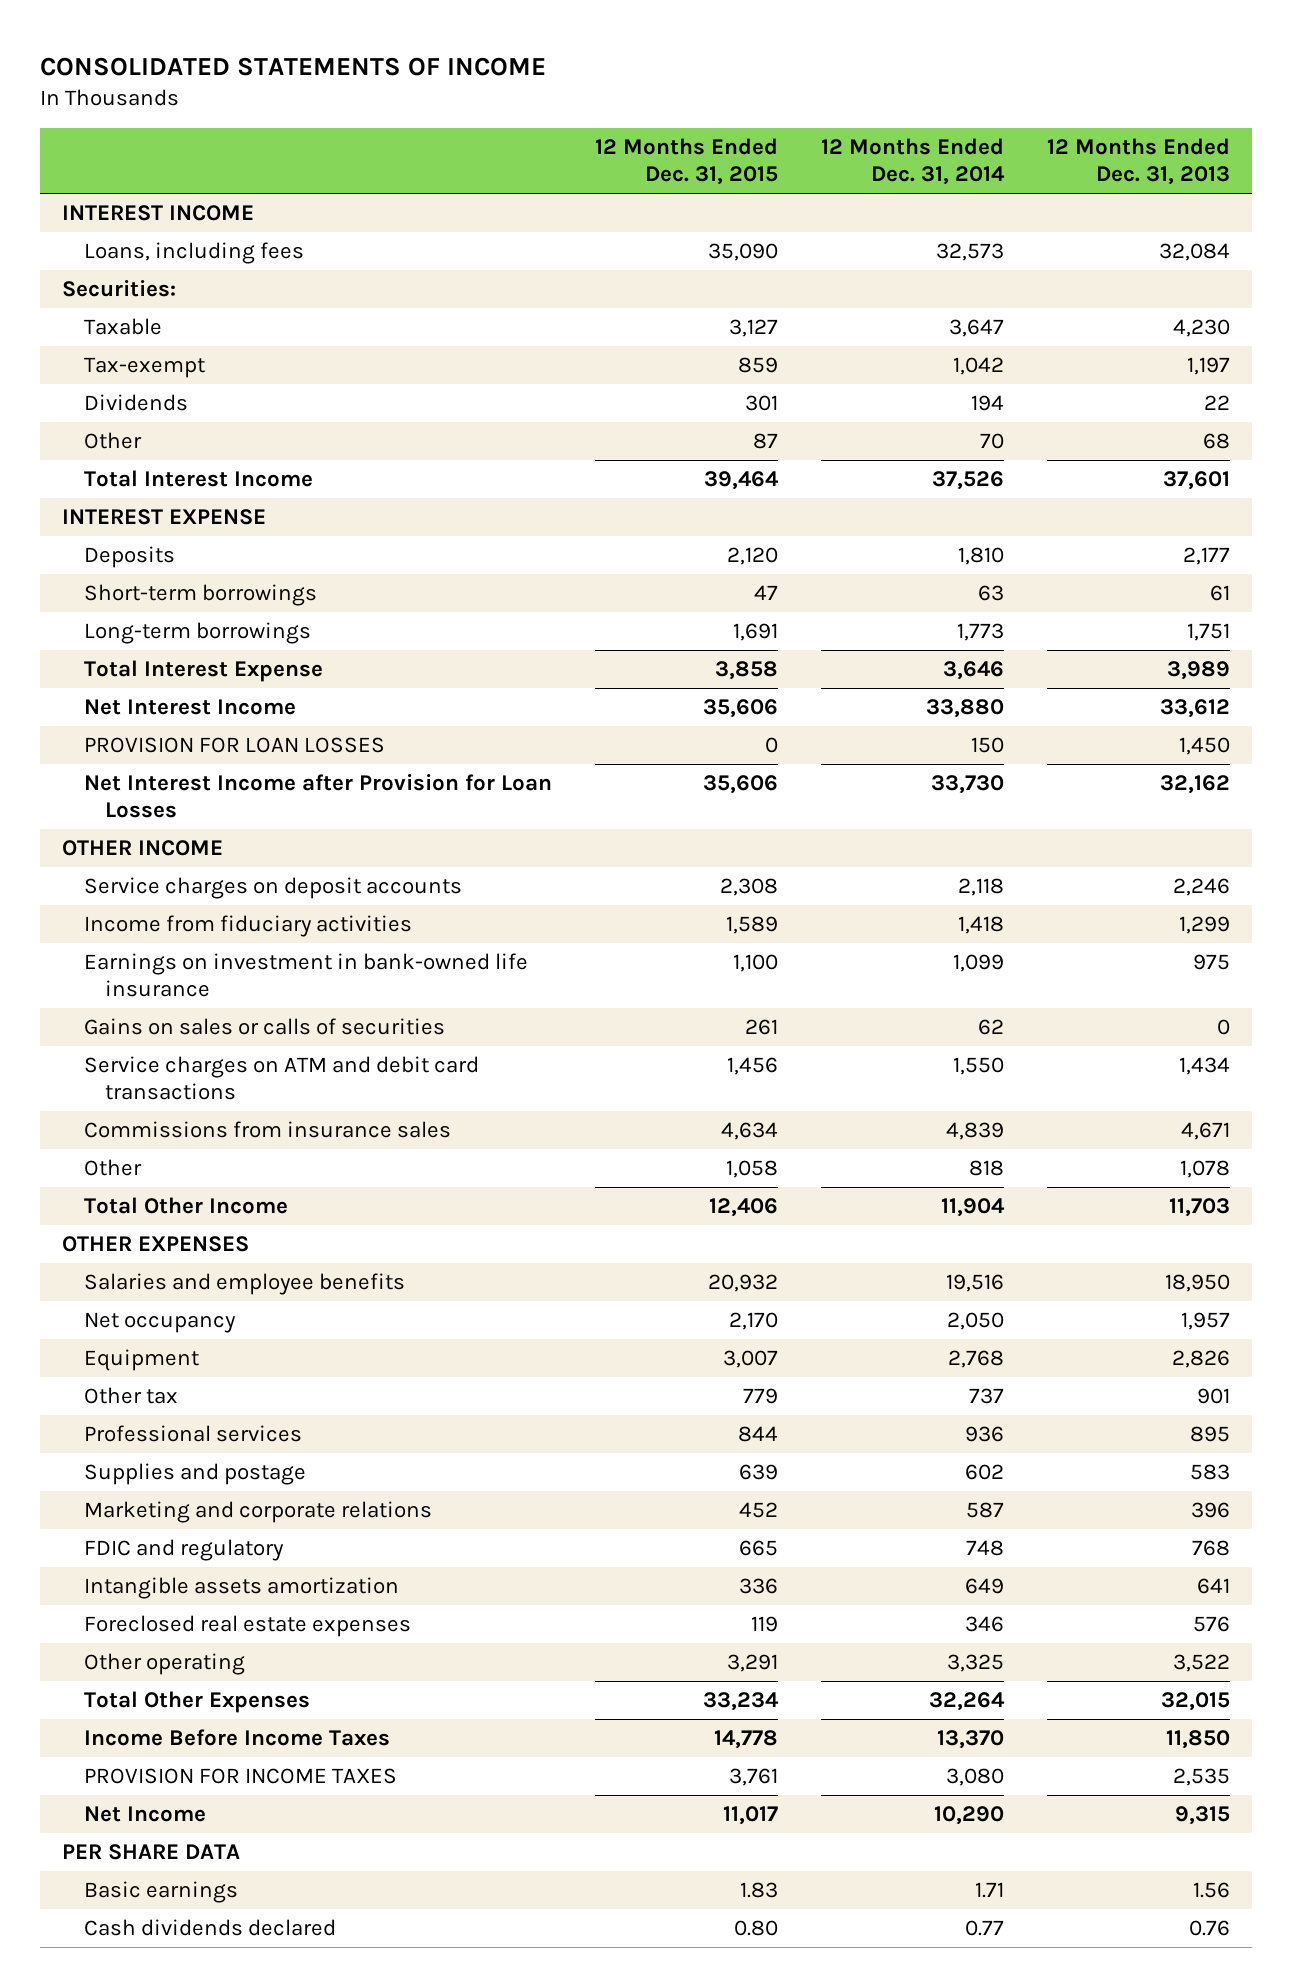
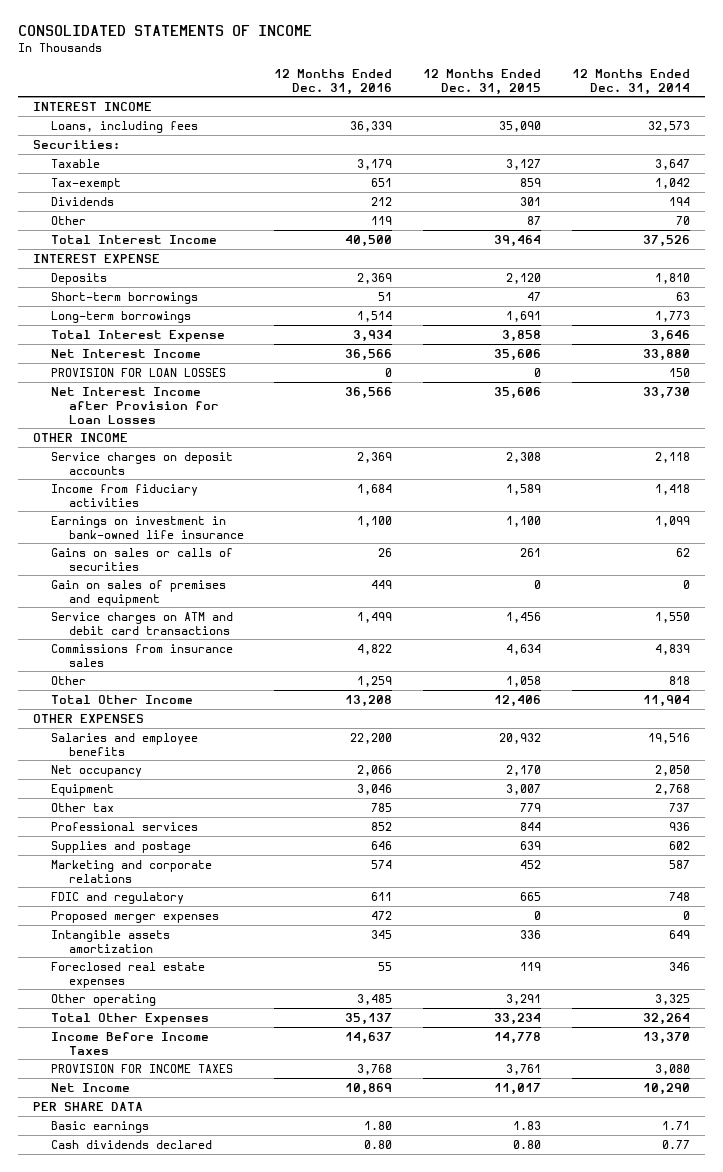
- | 12 Months Ended Dec. 31, 2015 | 12 Months Ended Dec. 31, 2014 | 12 Months Ended Dec. 31, 2013
+ | 12 Months Ended Dec. 31, 2016 | 12 Months Ended Dec. 31, 2015 | 12 Months Ended Dec. 31, 2014
+ Gain on sales of premises and equipment | 449 | 0 | 0
+ Proposed merger expenses | 472 | 0 | 0

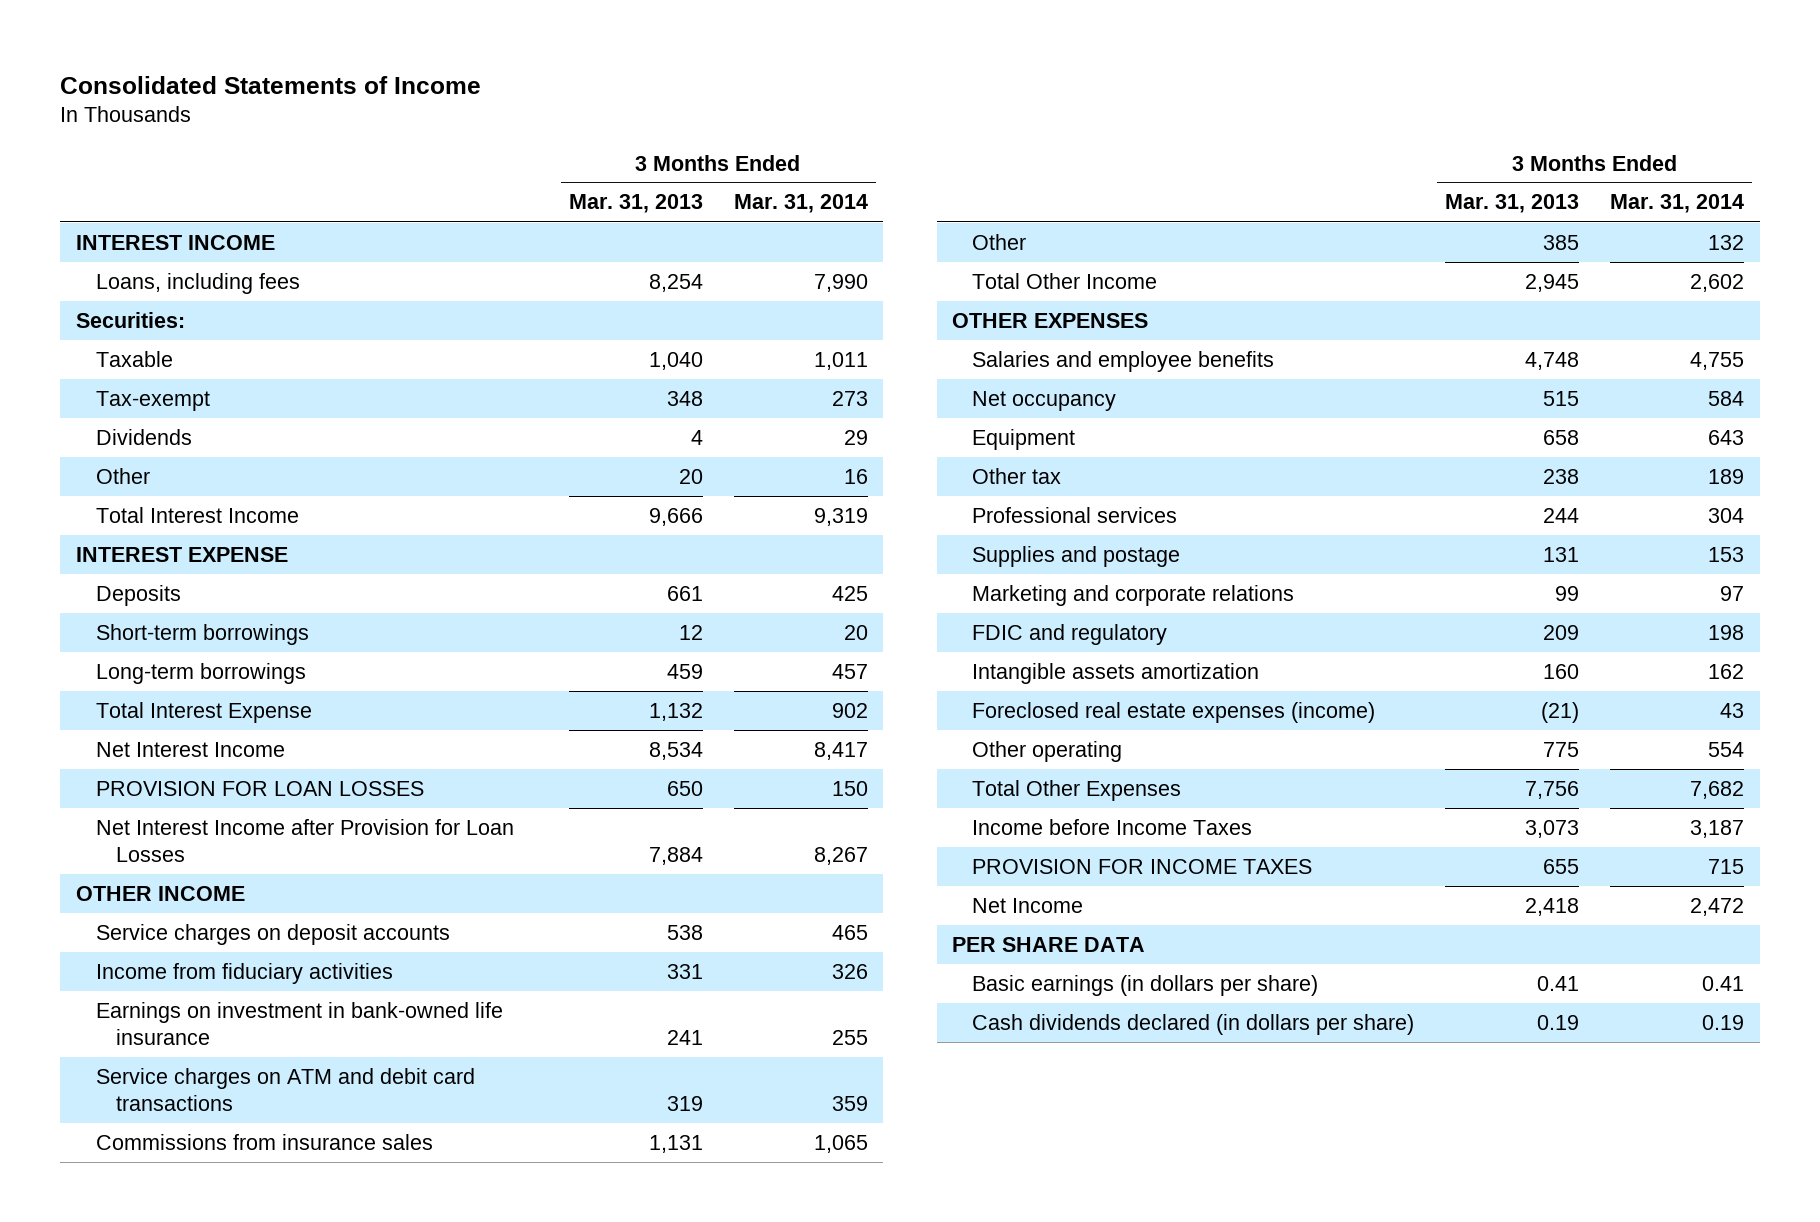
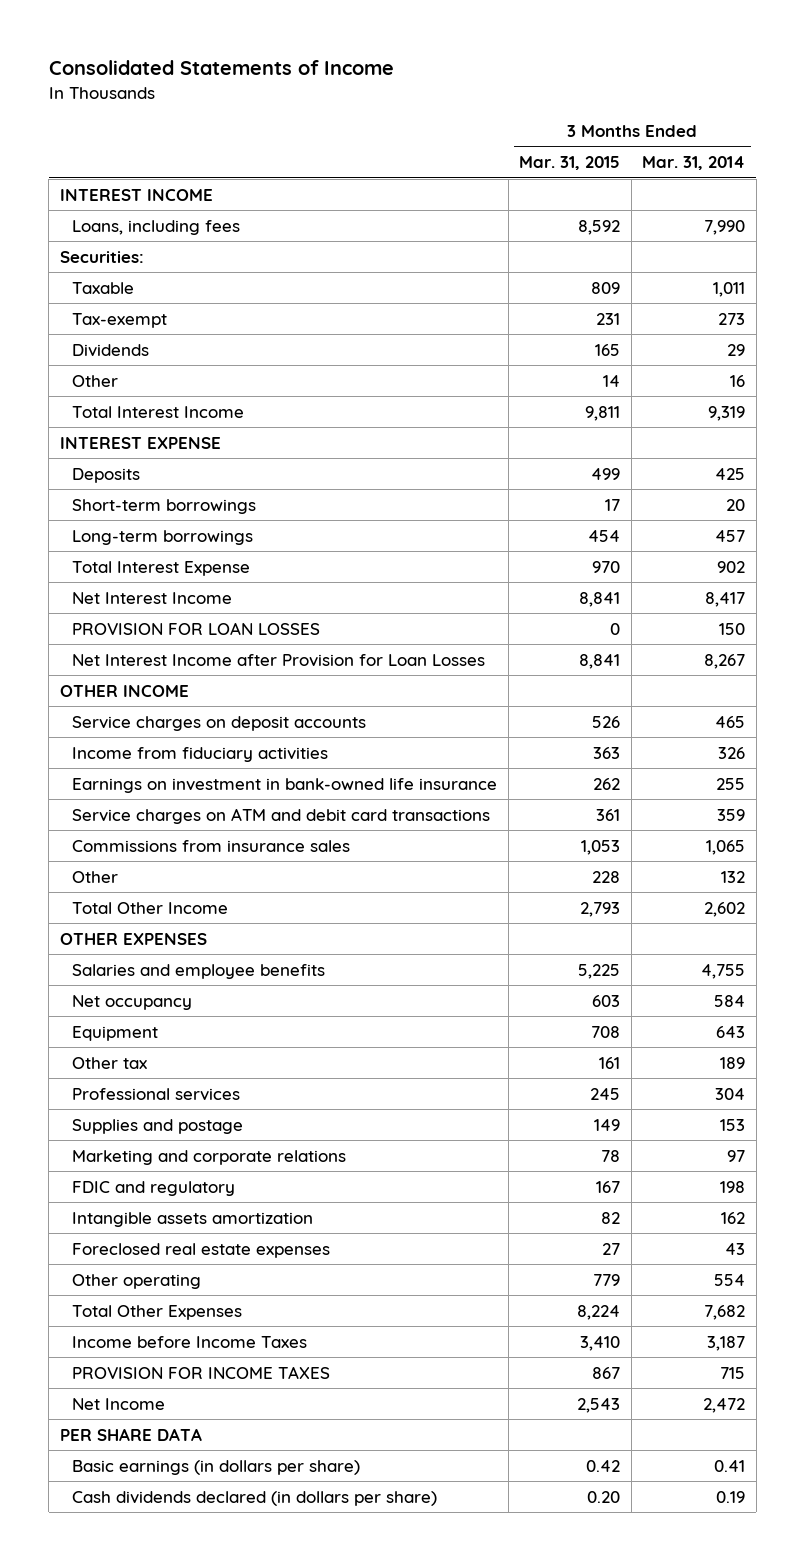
- | 3 Months Ended Mar. 31, 2013 | 3 Months Ended Mar. 31, 2014
+ | 3 Months Ended Mar. 31, 2015 | 3 Months Ended Mar. 31, 2014
- Foreclosed real estate expenses (income) | (21) | 43
+ Foreclosed real estate expenses | 27 | 43

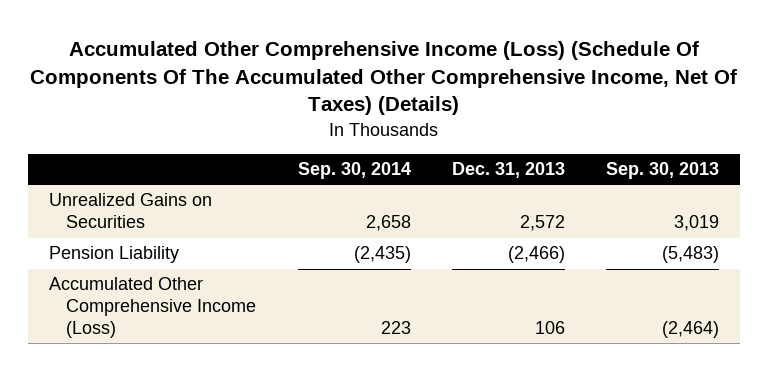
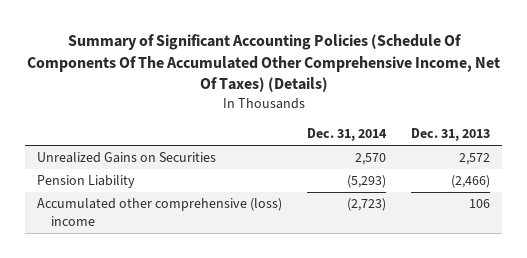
- Accumulated Other Comprehensive Income (Loss) (Schedule Of Components Of The Accumulated Other Comprehensive Income, Net Of Taxes) (Details)
+ Summary of Significant Accounting Policies (Schedule Of Components Of The Accumulated Other Comprehensive Income, Net Of Taxes) (Details)
- | Sep. 30, 2014 | Dec. 31, 2013 | Sep. 30, 2013
+ | Dec. 31, 2014 | Dec. 31, 2013
- Accumulated Other Comprehensive Income (Loss) | 223 | 106 | (2,464)
+ Accumulated other comprehensive (loss) income | (2,723) | 106

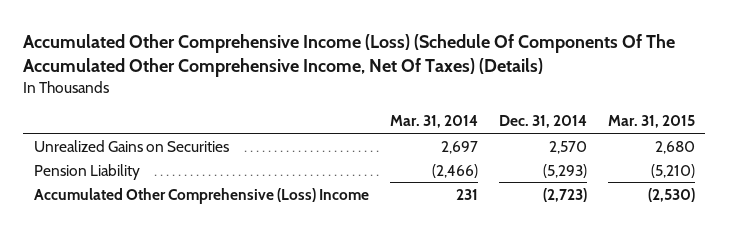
- Summary of Significant Accounting Policies (Schedule Of Components Of The Accumulated Other Comprehensive Income, Net Of Taxes) (Details)
+ Accumulated Other Comprehensive Income (Loss) (Schedule Of Components Of The Accumulated Other Comprehensive Income, Net Of Taxes) (Details)
- | Dec. 31, 2014 | Dec. 31, 2013
+ | Mar. 31, 2014 | Dec. 31, 2014 | Mar. 31, 2015
- Accumulated other comprehensive (loss) income | (2,723) | 106
+ Accumulated Other Comprehensive (Loss) Income | 231 | (2,723) | (2,530)

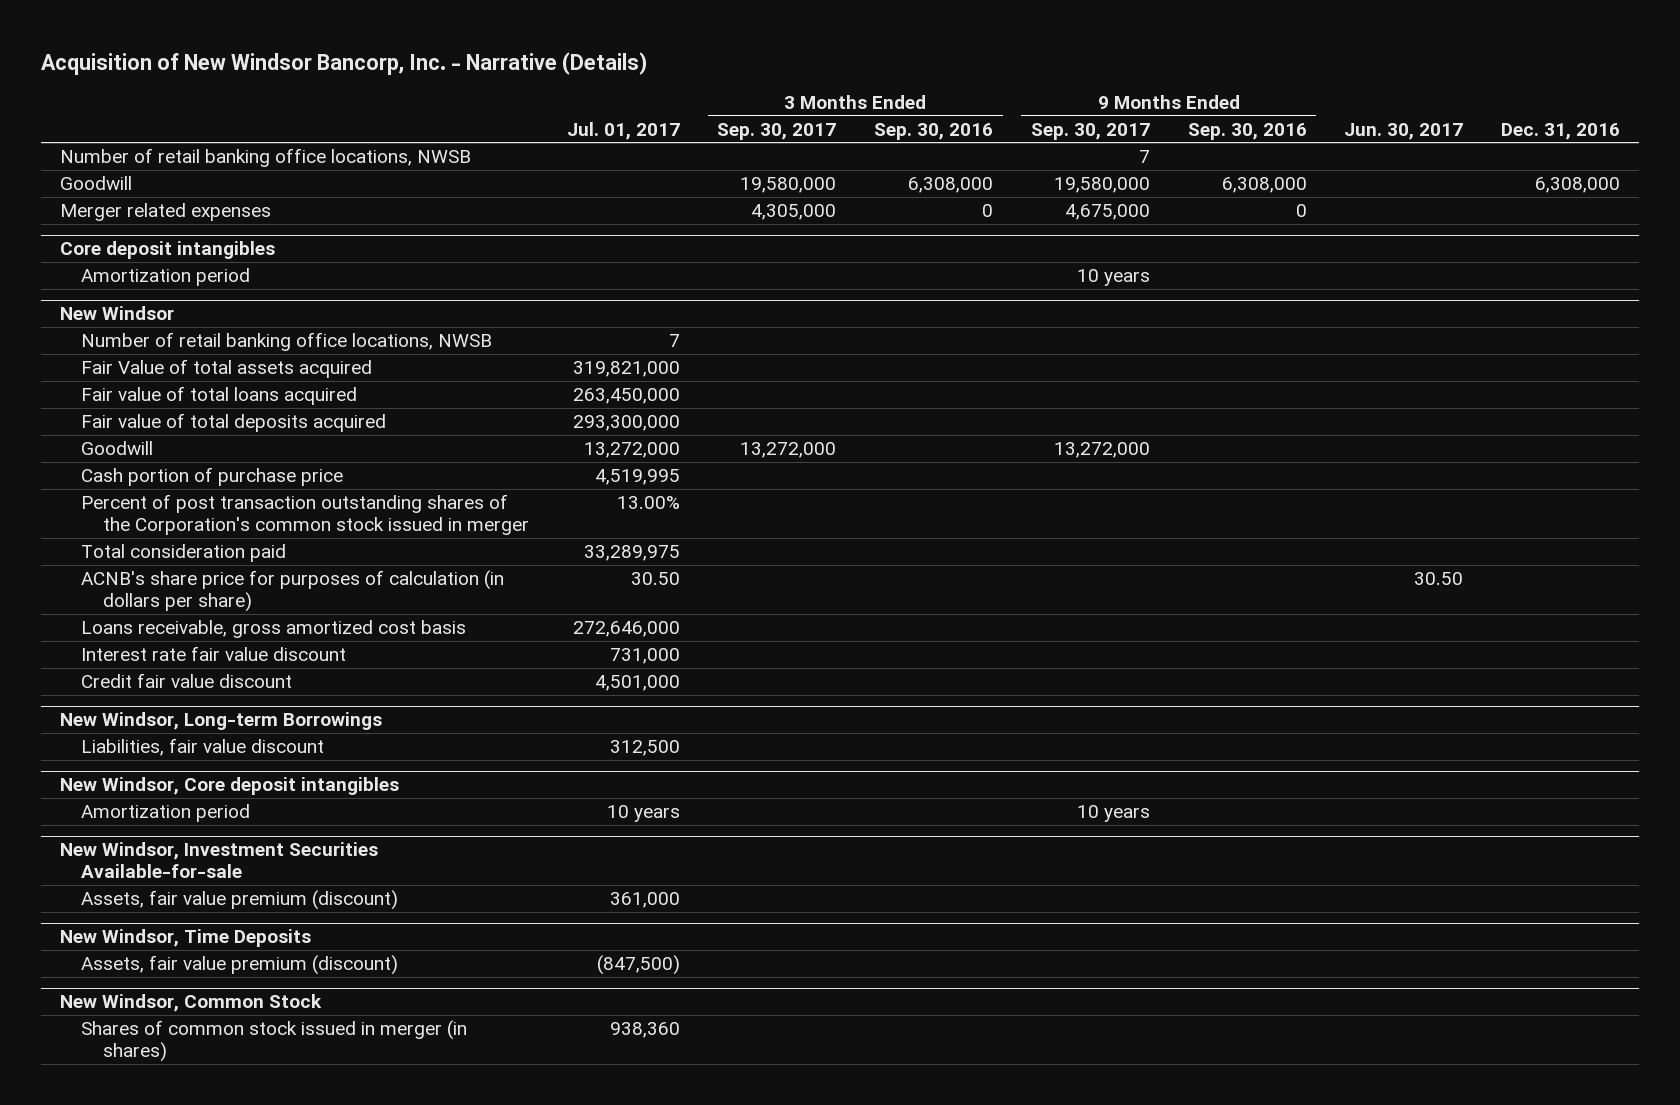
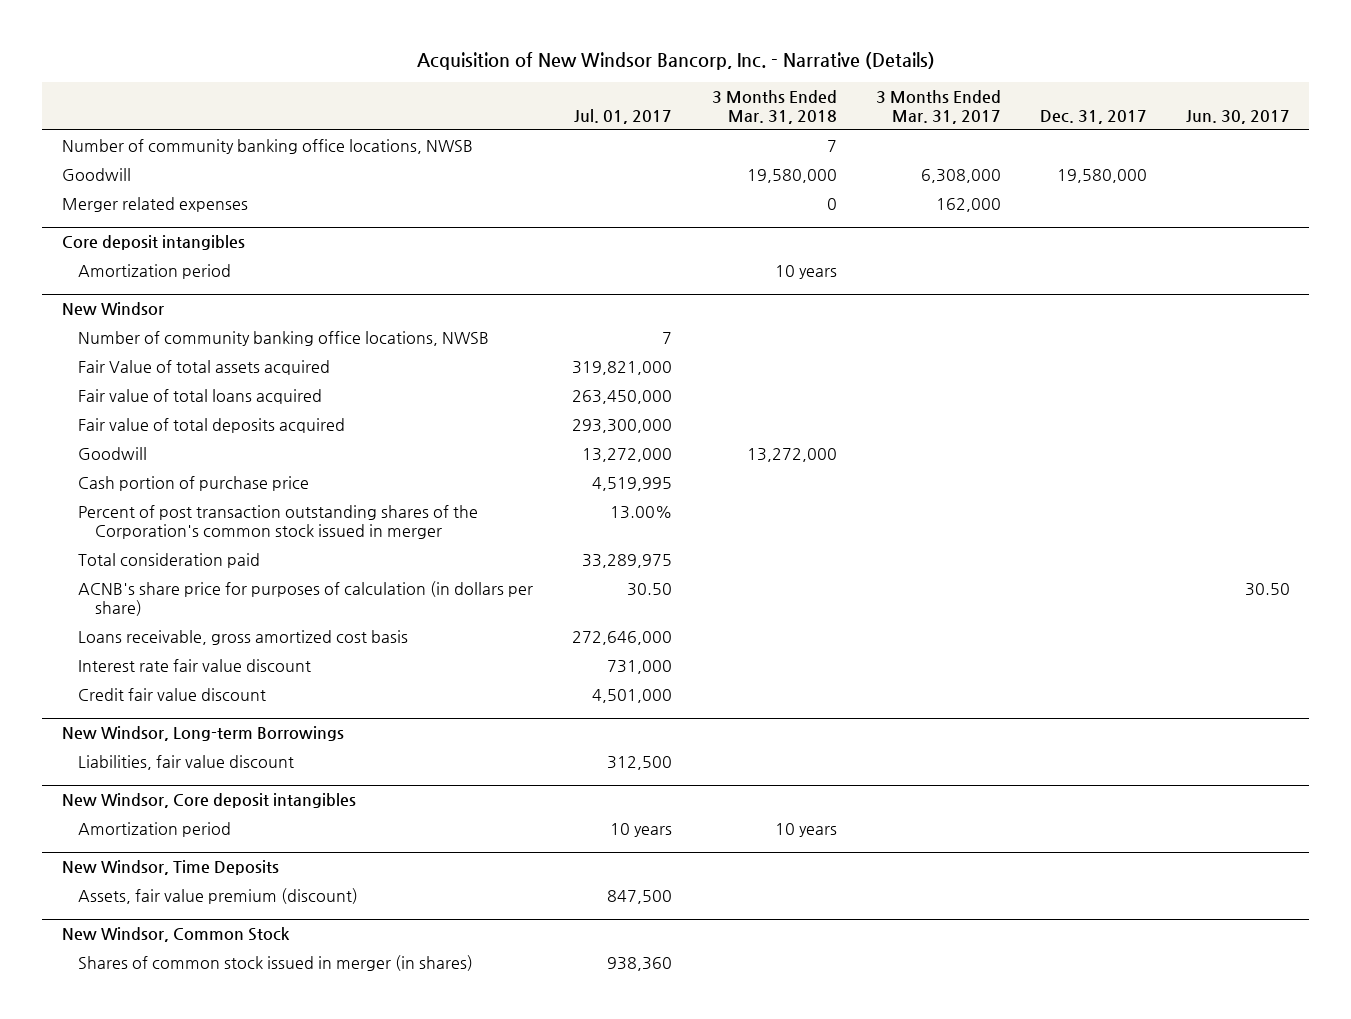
- | Jul. 01, 2017 | 3 Months Ended Sep. 30, 2017 | 3 Months Ended Sep. 30, 2016 | 9 Months Ended Sep. 30, 2017 | 9 Months Ended Sep. 30, 2016 | Jun. 30, 2017 | Dec. 31, 2016
+ | Jul. 01, 2017 | 3 Months Ended Mar. 31, 2018 | 3 Months Ended Mar. 31, 2017 | Dec. 31, 2017 | Jun. 30, 2017
- Number of retail banking office locations, NWSB | | | | 7 | | |
+ Number of community banking office locations, NWSB | | 7 | | |
@ New Windsor
- Number of retail banking office locations, NWSB | 7 | | | | | |
+ Number of community banking office locations, NWSB | 7 | | | |
- New Windsor, Investment Securities Available-for-sale
- Assets, fair value premium (discount) | 361,000 | | | | | |
@ New Windsor, Time Deposits
- Assets, fair value premium (discount) | (847,500) | | | | | |
+ Assets, fair value premium (discount) | 847,500 | | | |

